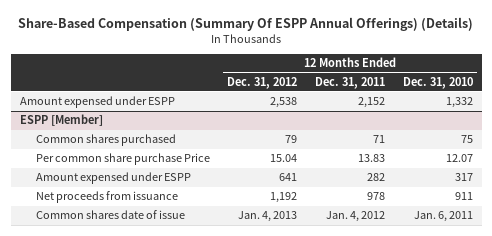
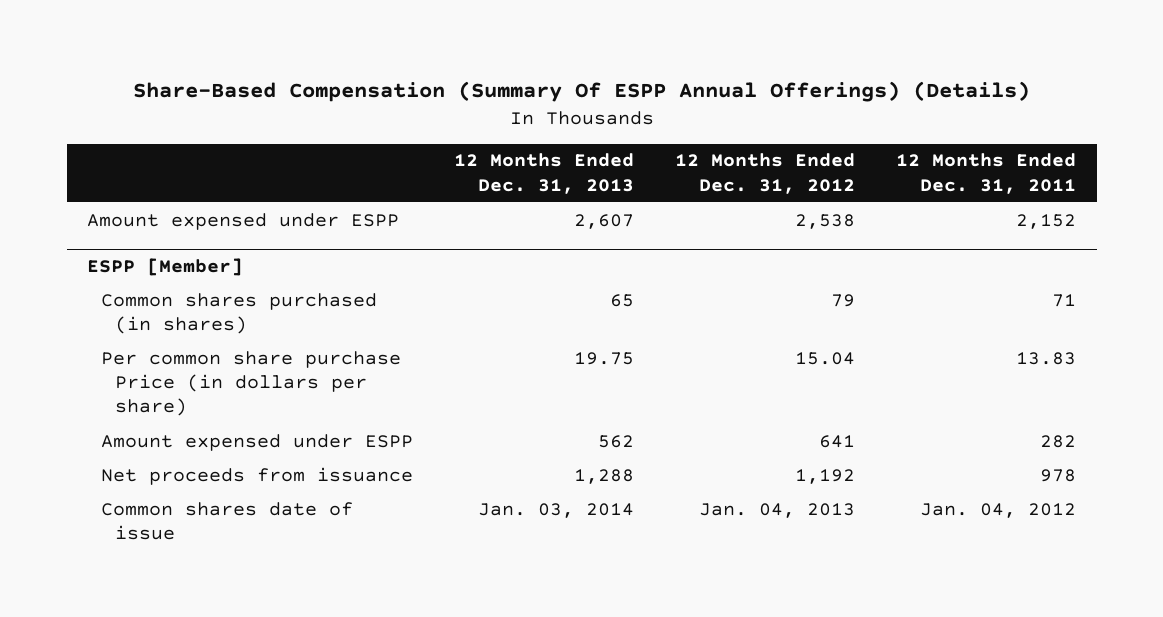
- | 12 Months Ended Dec. 31, 2012 | 12 Months Ended Dec. 31, 2011 | 12 Months Ended Dec. 31, 2010
+ | 12 Months Ended Dec. 31, 2013 | 12 Months Ended Dec. 31, 2012 | 12 Months Ended Dec. 31, 2011
@ ESPP [Member]
- Common shares purchased | 79 | 71 | 75
- Per common share purchase Price | 15.04 | 13.83 | 12.07
+ Common shares purchased (in shares) | 65 | 79 | 71
+ Per common share purchase Price (in dollars per share) | 19.75 | 15.04 | 13.83
- Common shares date of issue | Jan. 4, 2013 | Jan. 4, 2012 | Jan. 6, 2011
+ Common shares date of issue | Jan. 03, 2014 | Jan. 04, 2013 | Jan. 04, 2012

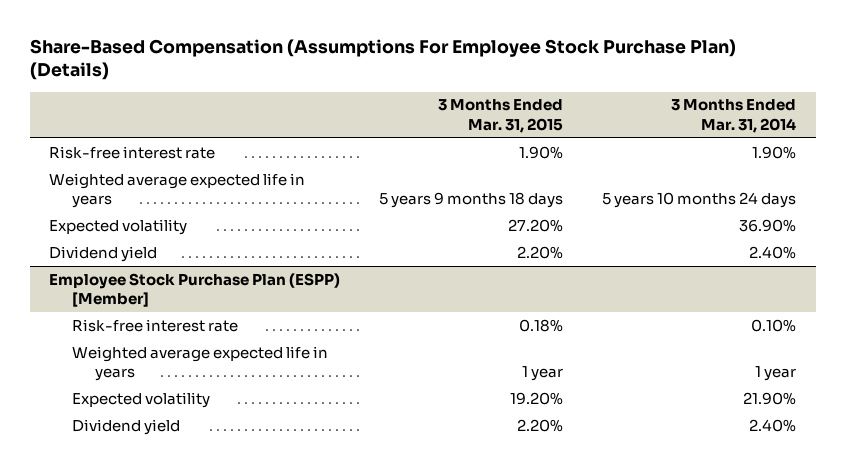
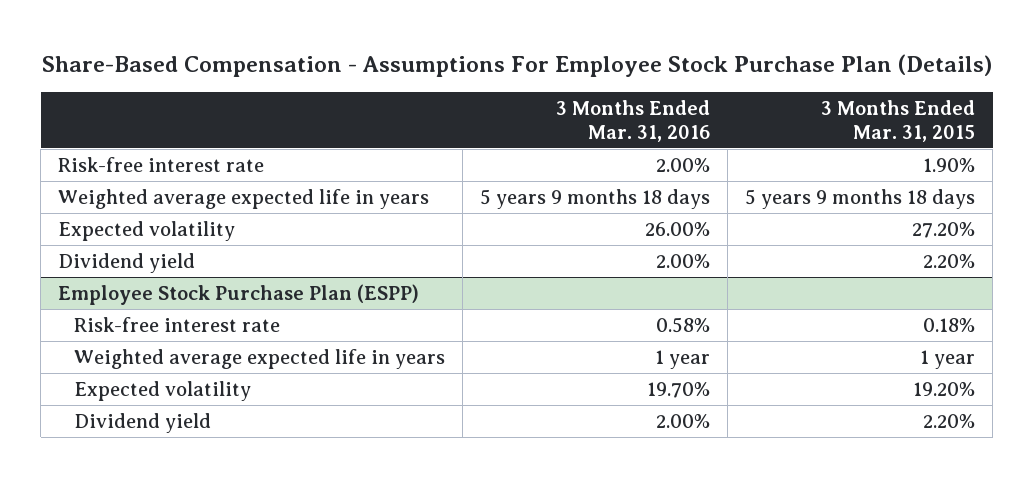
- Share-Based Compensation (Assumptions For Employee Stock Purchase Plan) (Details)
+ Share-Based Compensation - Assumptions For Employee Stock Purchase Plan (Details)
- | 3 Months Ended Mar. 31, 2015 | 3 Months Ended Mar. 31, 2014
+ | 3 Months Ended Mar. 31, 2016 | 3 Months Ended Mar. 31, 2015
- Employee Stock Purchase Plan (ESPP) [Member]
+ Employee Stock Purchase Plan (ESPP)

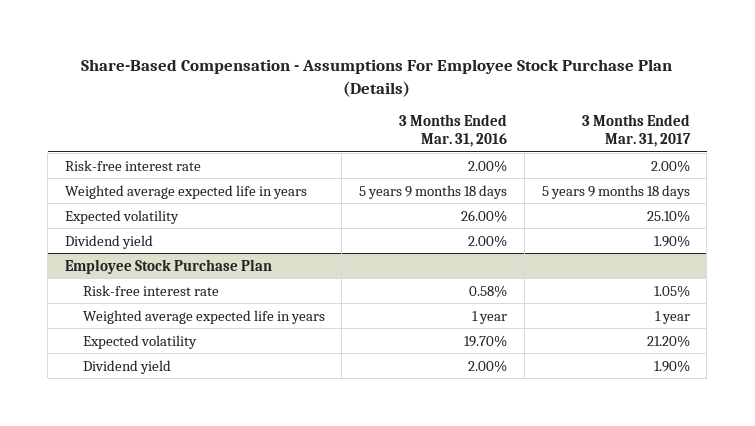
- | 3 Months Ended Mar. 31, 2016 | 3 Months Ended Mar. 31, 2015
+ | 3 Months Ended Mar. 31, 2016 | 3 Months Ended Mar. 31, 2017
- Employee Stock Purchase Plan (ESPP)
+ Employee Stock Purchase Plan

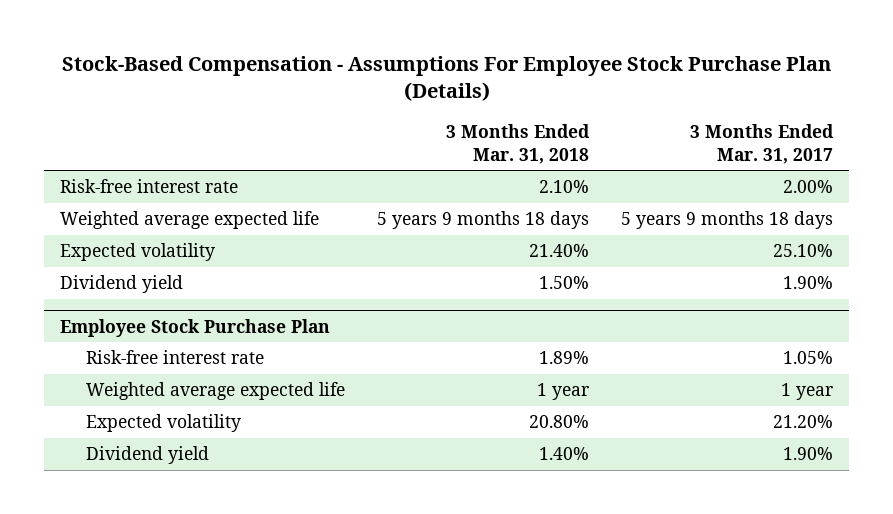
- Share-Based Compensation - Assumptions For Employee Stock Purchase Plan (Details)
+ Stock-Based Compensation - Assumptions For Employee Stock Purchase Plan (Details)
- | 3 Months Ended Mar. 31, 2016 | 3 Months Ended Mar. 31, 2017
+ | 3 Months Ended Mar. 31, 2018 | 3 Months Ended Mar. 31, 2017
- Weighted average expected life in years | 5 years 9 months 18 days | 5 years 9 months 18 days
+ Weighted average expected life | 5 years 9 months 18 days | 5 years 9 months 18 days
@ Employee Stock Purchase Plan
- Weighted average expected life in years | 1 year | 1 year
+ Weighted average expected life | 1 year | 1 year

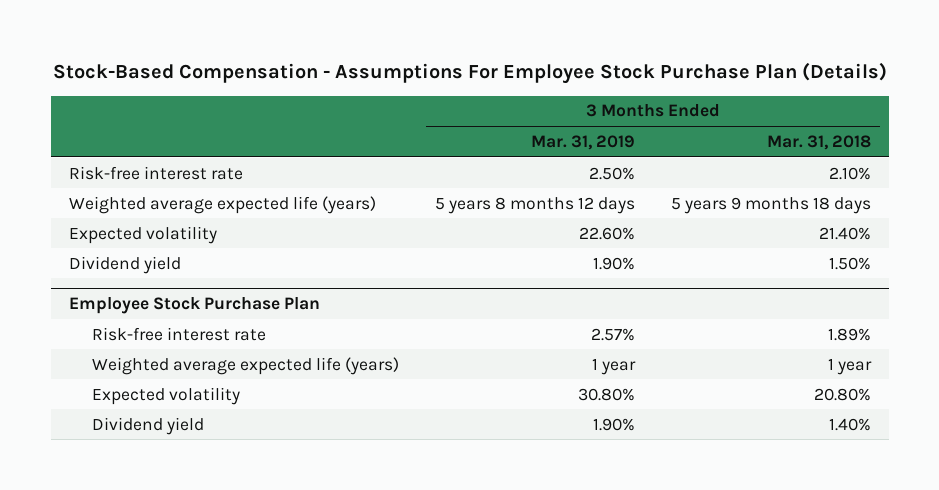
- | 3 Months Ended Mar. 31, 2018 | 3 Months Ended Mar. 31, 2017
+ | 3 Months Ended Mar. 31, 2019 | 3 Months Ended Mar. 31, 2018
- Weighted average expected life | 5 years 9 months 18 days | 5 years 9 months 18 days
+ Weighted average expected life (years) | 5 years 8 months 12 days | 5 years 9 months 18 days
@ Employee Stock Purchase Plan
- Weighted average expected life | 1 year | 1 year
+ Weighted average expected life (years) | 1 year | 1 year

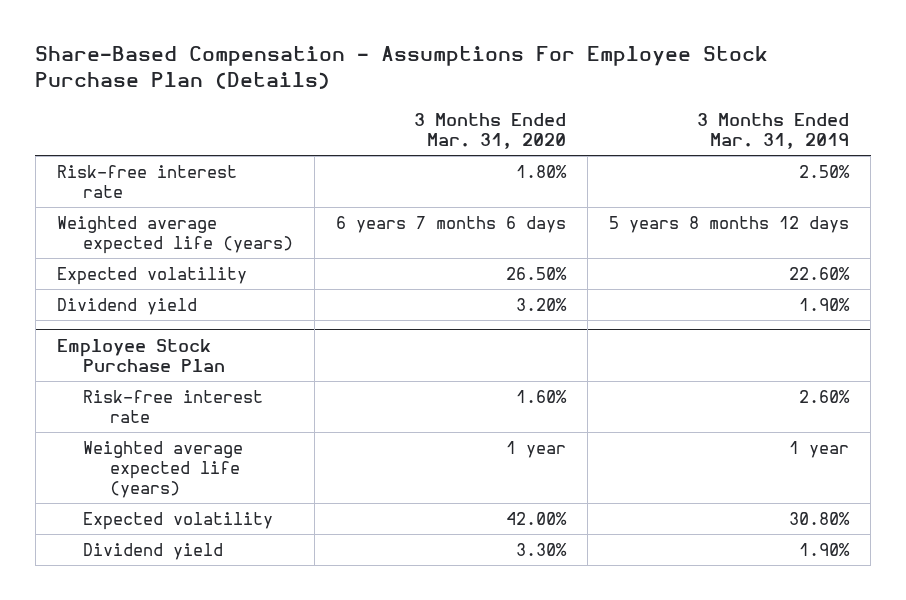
- Stock-Based Compensation - Assumptions For Employee Stock Purchase Plan (Details)
+ Share-Based Compensation - Assumptions For Employee Stock Purchase Plan (Details)
- | 3 Months Ended Mar. 31, 2019 | 3 Months Ended Mar. 31, 2018
+ | 3 Months Ended Mar. 31, 2020 | 3 Months Ended Mar. 31, 2019
@ Employee Stock Purchase Plan
- Risk-free interest rate | 2.57% | 1.89%
+ Risk-free interest rate | 1.60% | 2.60%

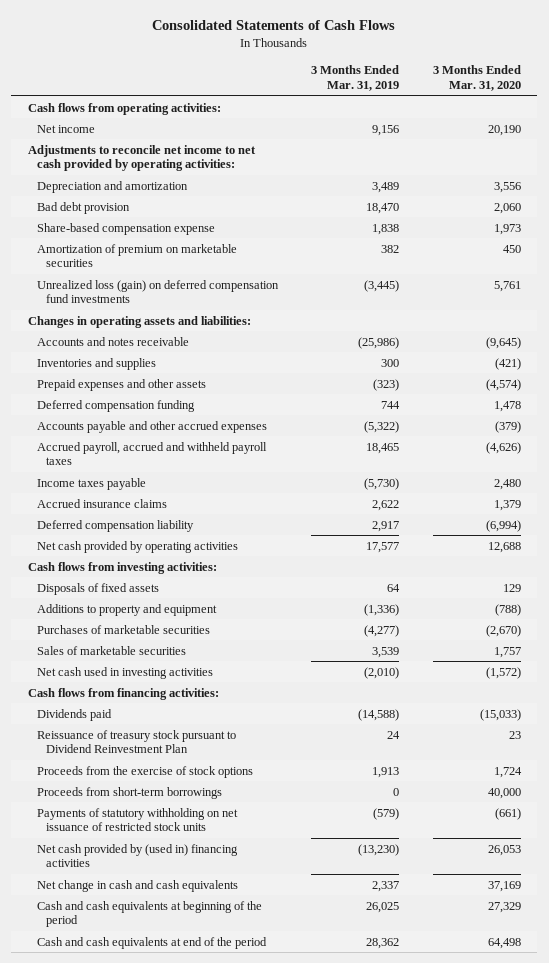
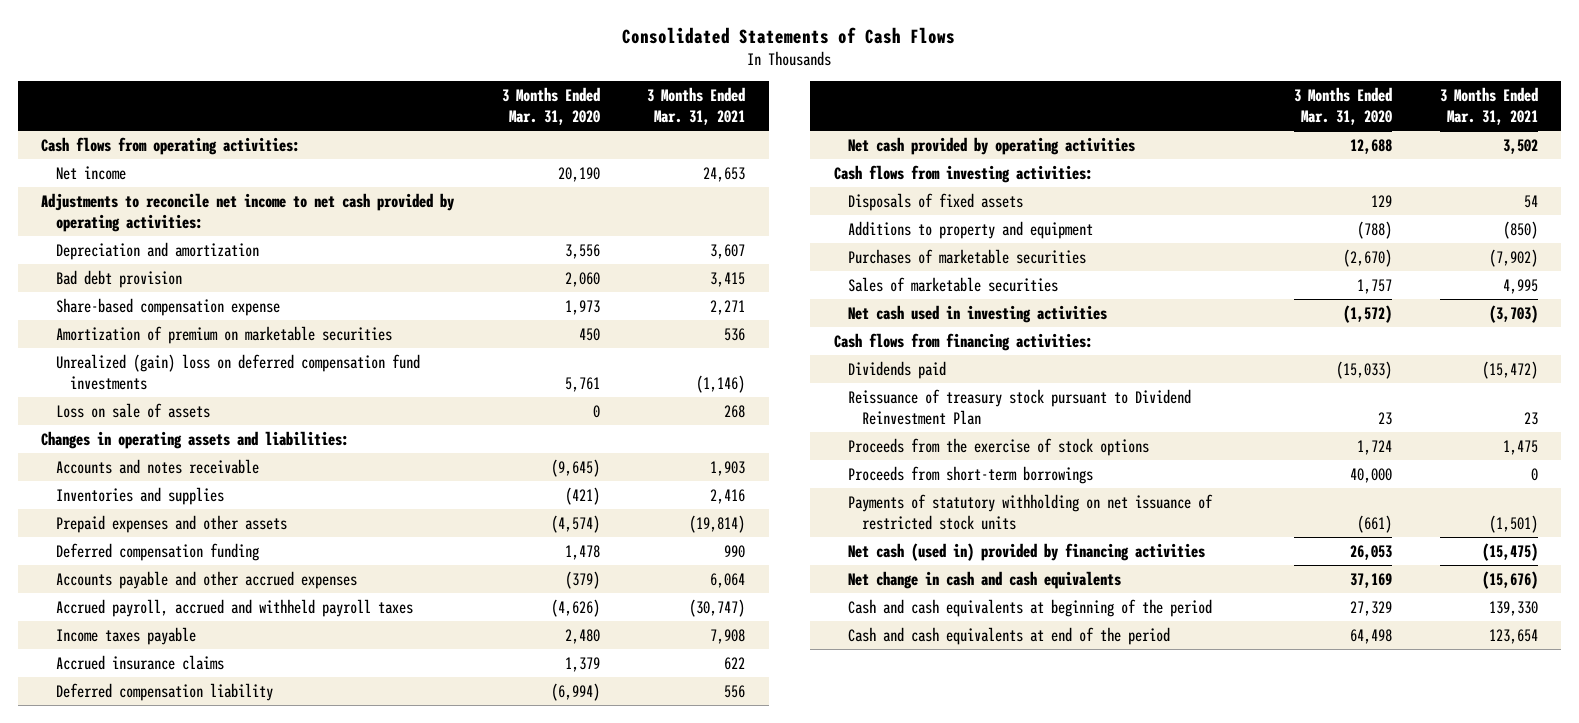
- | 3 Months Ended Mar. 31, 2019 | 3 Months Ended Mar. 31, 2020
+ | 3 Months Ended Mar. 31, 2020 | 3 Months Ended Mar. 31, 2021
- Unrealized loss (gain) on deferred compensation fund investments | (3,445) | 5,761
+ Unrealized (gain) loss on deferred compensation fund investments | 5,761 | (1,146)
+ Loss on sale of assets | 0 | 268
- Net cash provided by (used in) financing activities | (13,230) | 26,053
+ Net cash (used in) provided by financing activities | 26,053 | (15,475)

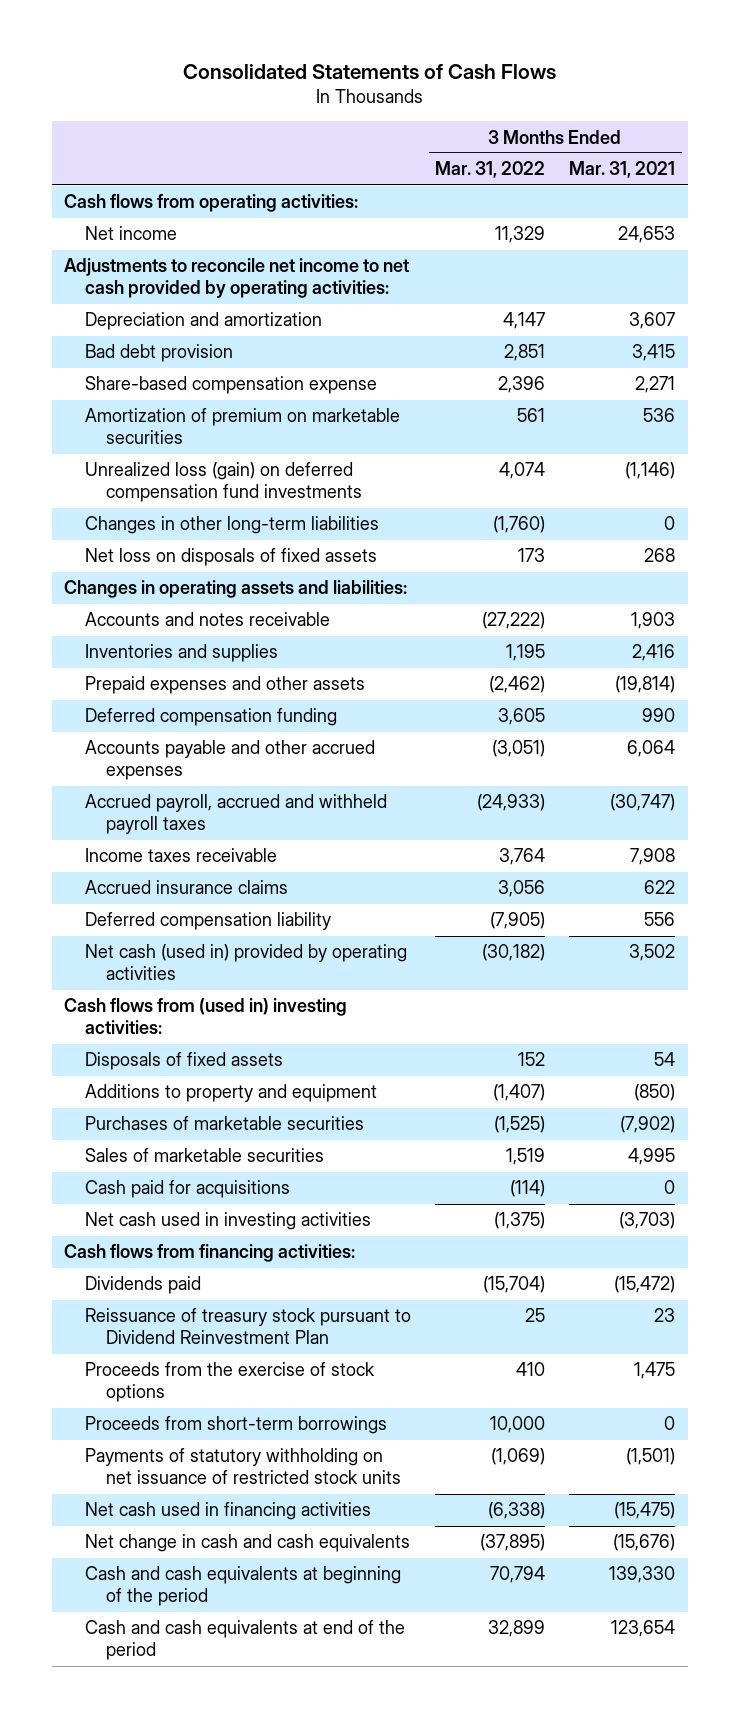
- | 3 Months Ended Mar. 31, 2020 | 3 Months Ended Mar. 31, 2021
+ | 3 Months Ended Mar. 31, 2022 | 3 Months Ended Mar. 31, 2021
- Unrealized (gain) loss on deferred compensation fund investments | 5,761 | (1,146)
- Loss on sale of assets | 0 | 268
+ Unrealized loss (gain) on deferred compensation fund investments | 4,074 | (1,146)
+ Changes in other long-term liabilities | (1,760) | 0
+ Net loss on disposals of fixed assets | 173 | 268
- Income taxes payable | 2,480 | 7,908
+ Income taxes receivable | 3,764 | 7,908
- Net cash provided by operating activities | 12,688 | 3,502
- Cash flows from investing activities:
+ Net cash (used in) provided by operating activities | (30,182) | 3,502
+ Cash flows from (used in) investing activities:
+ Cash paid for acquisitions | (114) | 0
- Net cash (used in) provided by financing activities | 26,053 | (15,475)
+ Net cash used in financing activities | (6,338) | (15,475)

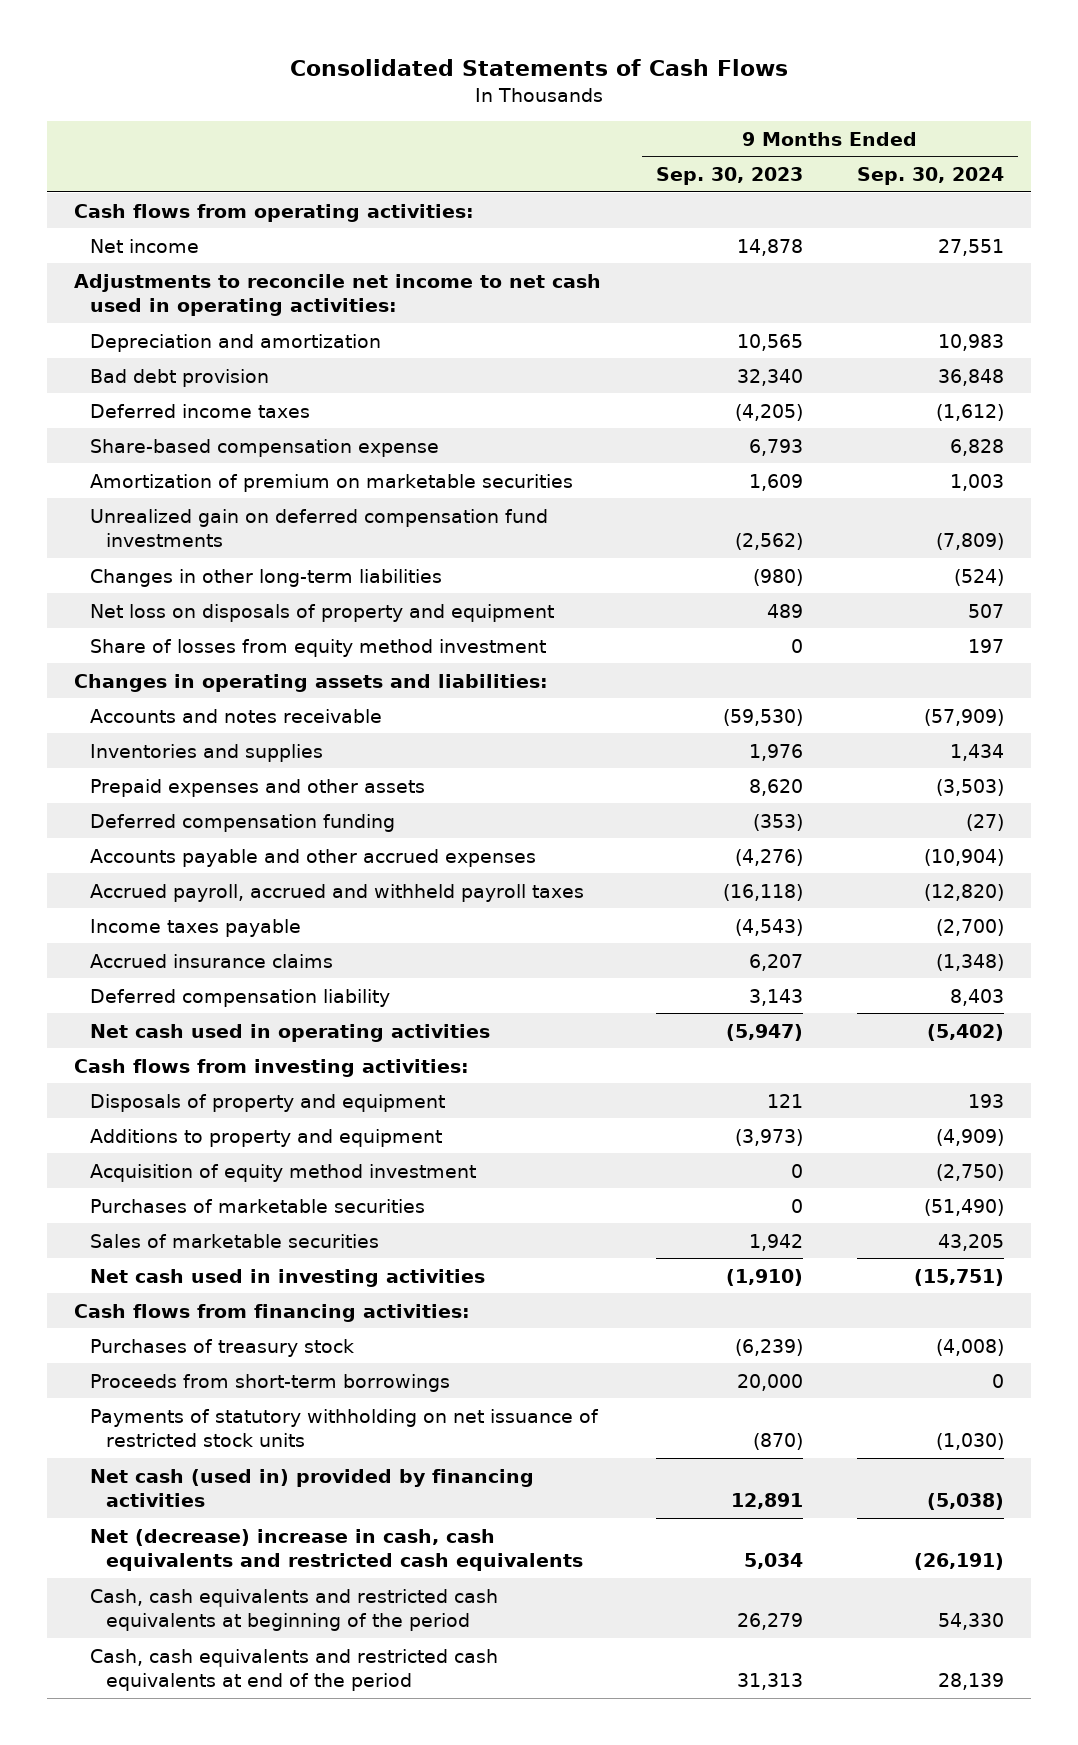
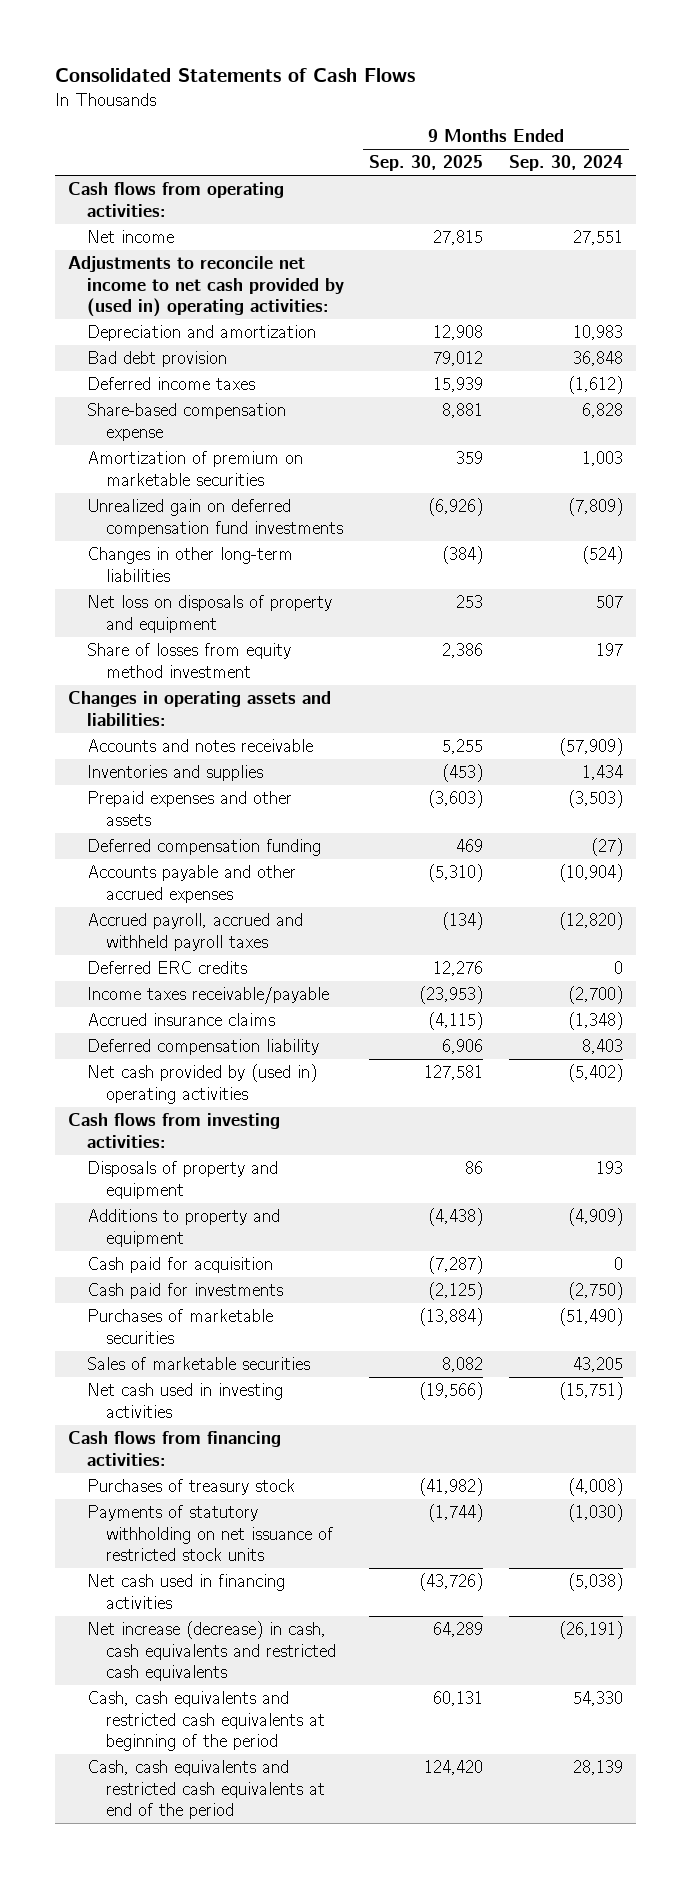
- | 9 Months Ended Sep. 30, 2023 | 9 Months Ended Sep. 30, 2024
+ | 9 Months Ended Sep. 30, 2025 | 9 Months Ended Sep. 30, 2024
- Adjustments to reconcile net income to net cash used in operating activities:
+ Adjustments to reconcile net income to net cash provided by (used in) operating activities:
- Income taxes payable | (4,543) | (2,700)
+ Deferred ERC credits | 12,276 | 0
+ Income taxes receivable/payable | (23,953) | (2,700)
- Net cash used in operating activities | (5,947) | (5,402)
+ Net cash provided by (used in) operating activities | 127,581 | (5,402)
- Acquisition of equity method investment | 0 | (2,750)
+ Cash paid for acquisition | (7,287) | 0
+ Cash paid for investments | (2,125) | (2,750)
- Proceeds from short-term borrowings | 20,000 | 0
- Net cash (used in) provided by financing activities | 12,891 | (5,038)
- Net (decrease) increase in cash, cash equivalents and restricted cash equivalents | 5,034 | (26,191)
+ Net cash used in financing activities | (43,726) | (5,038)
+ Net increase (decrease) in cash, cash equivalents and restricted cash equivalents | 64,289 | (26,191)

